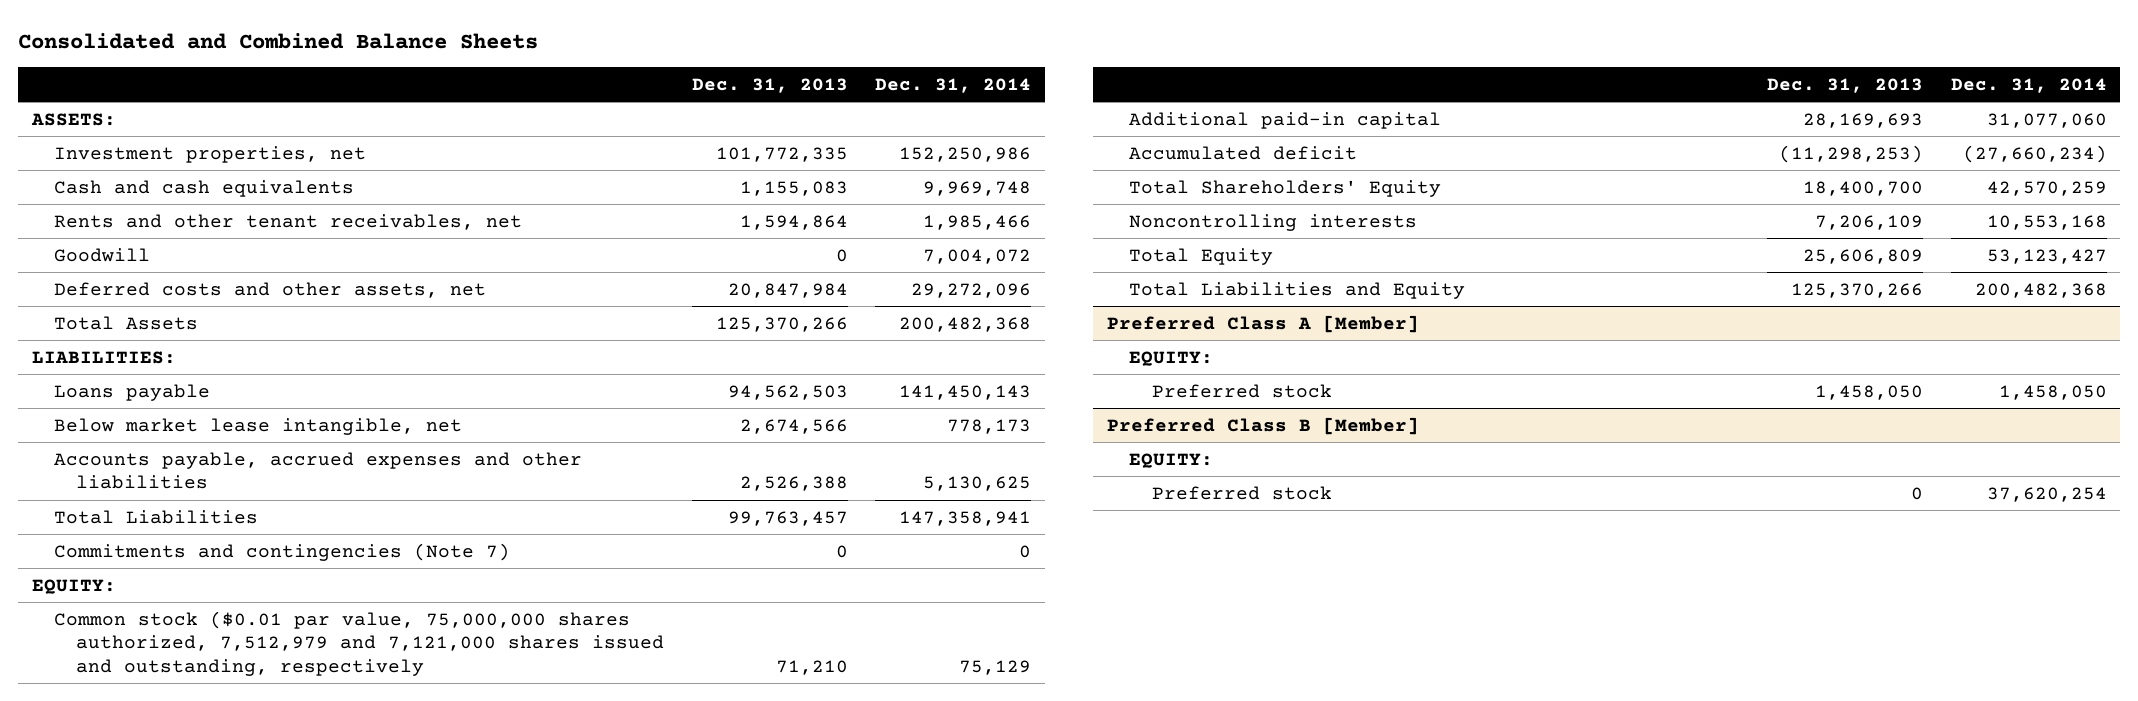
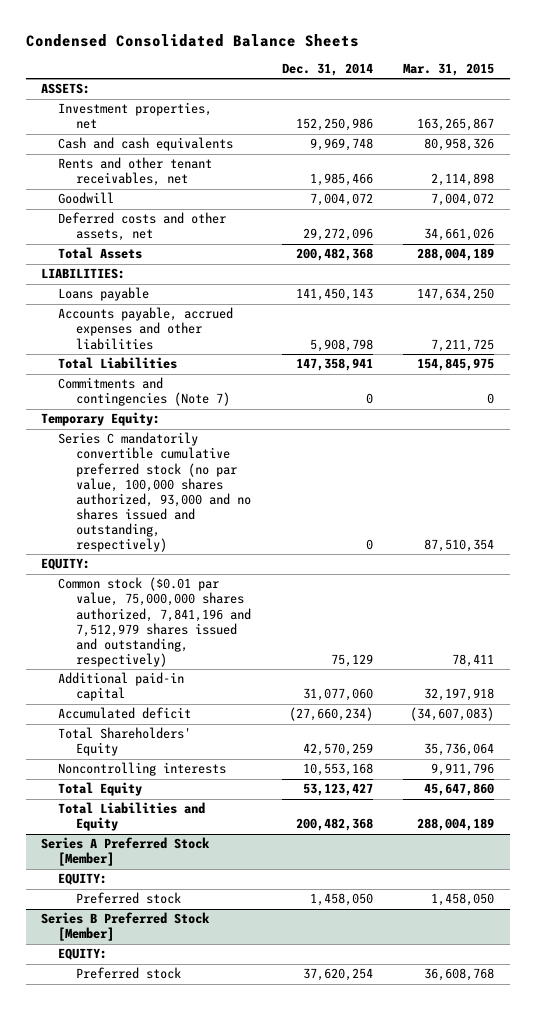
- Consolidated and Combined Balance Sheets
+ Condensed Consolidated Balance Sheets
- | Dec. 31, 2013 | Dec. 31, 2014
+ | Dec. 31, 2014 | Mar. 31, 2015
- Below market lease intangible, net | 2,674,566 | 778,173
- Accounts payable, accrued expenses and other liabilities | 2,526,388 | 5,130,625
+ Accounts payable, accrued expenses and other liabilities | 5,908,798 | 7,211,725
+ Temporary Equity:
+ Series C mandatorily convertible cumulative preferred stock (no par value, 100,000 shares authorized, 93,000 and no shares issued and outstanding, respectively) | 0 | 87,510,354
- Common stock ($0.01 par value, 75,000,000 shares authorized, 7,512,979 and 7,121,000 shares issued and outstanding, respectively | 71,210 | 75,129
+ Common stock ($0.01 par value, 75,000,000 shares authorized, 7,841,196 and 7,512,979 shares issued and outstanding, respectively) | 75,129 | 78,411
- Preferred Class A [Member]
+ Series A Preferred Stock [Member]
- Preferred Class B [Member]
+ Series B Preferred Stock [Member]

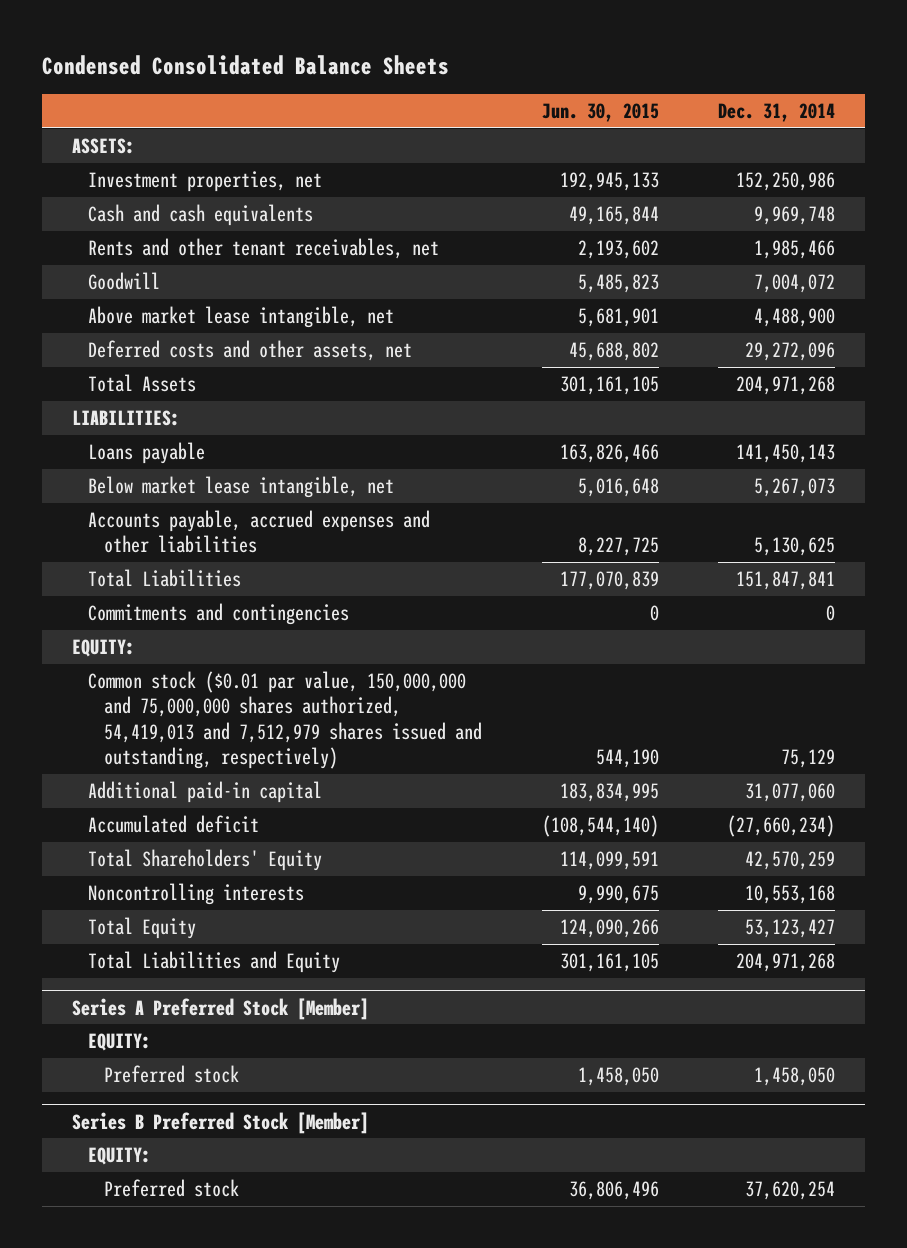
- | Dec. 31, 2014 | Mar. 31, 2015
+ | Jun. 30, 2015 | Dec. 31, 2014
+ Above market lease intangible, net | 5,681,901 | 4,488,900
- Total Assets | 200,482,368 | 288,004,189
+ Total Assets | 301,161,105 | 204,971,268
- Accounts payable, accrued expenses and other liabilities | 5,908,798 | 7,211,725
- Total Liabilities | 147,358,941 | 154,845,975
- Commitments and contingencies (Note 7) | 0 | 0
- Temporary Equity:
- Series C mandatorily convertible cumulative preferred stock (no par value, 100,000 shares authorized, 93,000 and no shares issued and outstanding, respectively) | 0 | 87,510,354
+ Below market lease intangible, net | 5,016,648 | 5,267,073
+ Accounts payable, accrued expenses and other liabilities | 8,227,725 | 5,130,625
+ Total Liabilities | 177,070,839 | 151,847,841
+ Commitments and contingencies | 0 | 0
- Common stock ($0.01 par value, 75,000,000 shares authorized, 7,841,196 and 7,512,979 shares issued and outstanding, respectively) | 75,129 | 78,411
+ Common stock ($0.01 par value, 150,000,000 and 75,000,000 shares authorized, 54,419,013 and 7,512,979 shares issued and outstanding, respectively) | 544,190 | 75,129
- Total Liabilities and Equity | 200,482,368 | 288,004,189
+ Total Liabilities and Equity | 301,161,105 | 204,971,268

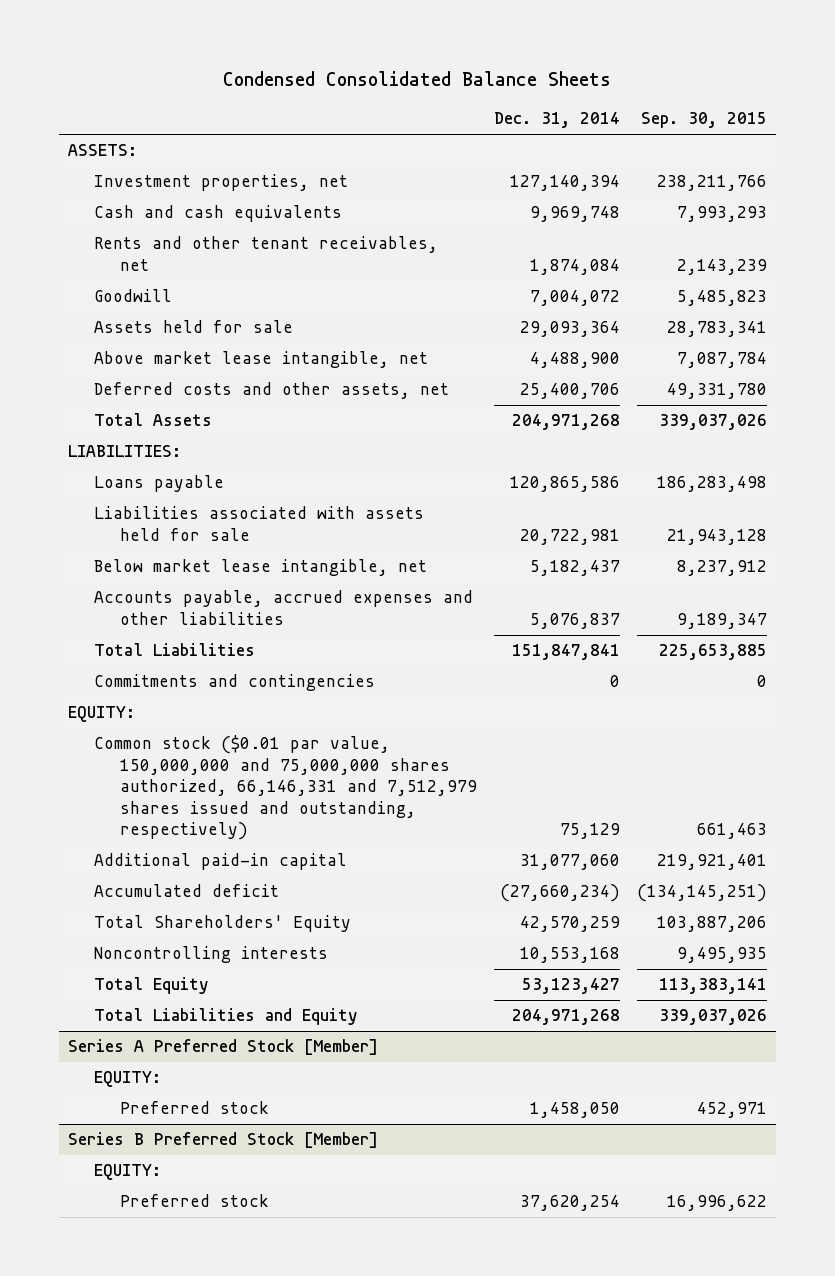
- | Jun. 30, 2015 | Dec. 31, 2014
+ | Dec. 31, 2014 | Sep. 30, 2015
- Investment properties, net | 192,945,133 | 152,250,986
+ Investment properties, net | 127,140,394 | 238,211,766
- Rents and other tenant receivables, net | 2,193,602 | 1,985,466
+ Rents and other tenant receivables, net | 1,874,084 | 2,143,239
+ Assets held for sale | 29,093,364 | 28,783,341
- Deferred costs and other assets, net | 45,688,802 | 29,272,096
+ Deferred costs and other assets, net | 25,400,706 | 49,331,780
- Loans payable | 163,826,466 | 141,450,143
- Below market lease intangible, net | 5,016,648 | 5,267,073
- Accounts payable, accrued expenses and other liabilities | 8,227,725 | 5,130,625
+ Loans payable | 120,865,586 | 186,283,498
+ Liabilities associated with assets held for sale | 20,722,981 | 21,943,128
+ Below market lease intangible, net | 5,182,437 | 8,237,912
+ Accounts payable, accrued expenses and other liabilities | 5,076,837 | 9,189,347
- Common stock ($0.01 par value, 150,000,000 and 75,000,000 shares authorized, 54,419,013 and 7,512,979 shares issued and outstanding, respectively) | 544,190 | 75,129
+ Common stock ($0.01 par value, 150,000,000 and 75,000,000 shares authorized, 66,146,331 and 7,512,979 shares issued and outstanding, respectively) | 75,129 | 661,463

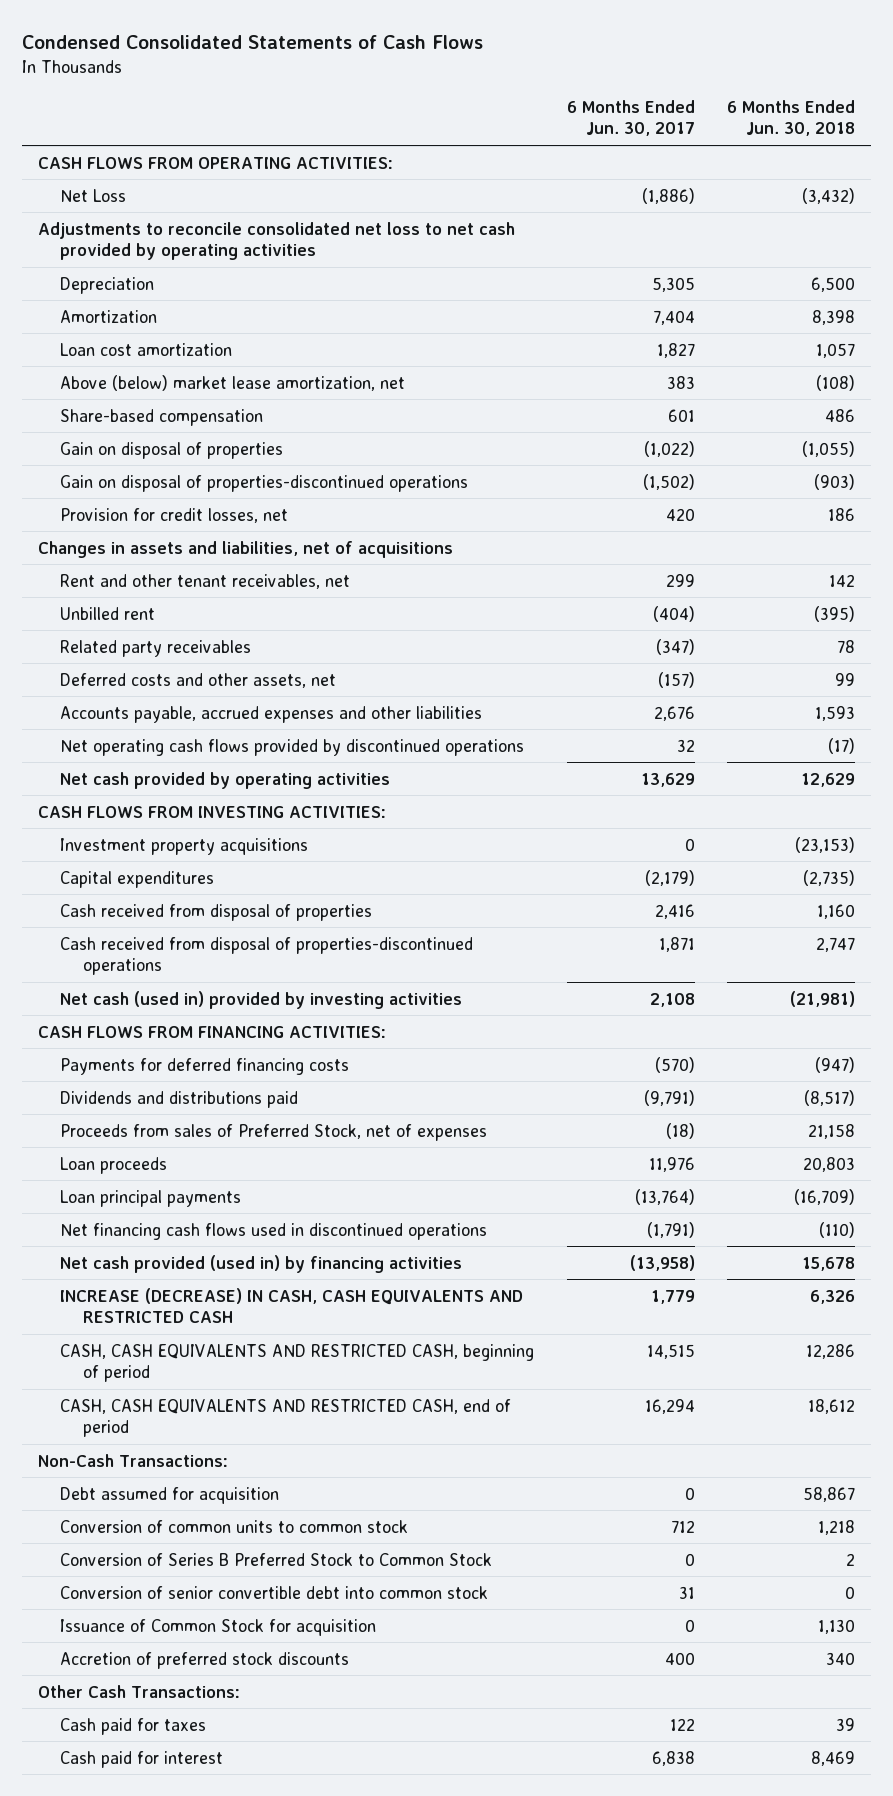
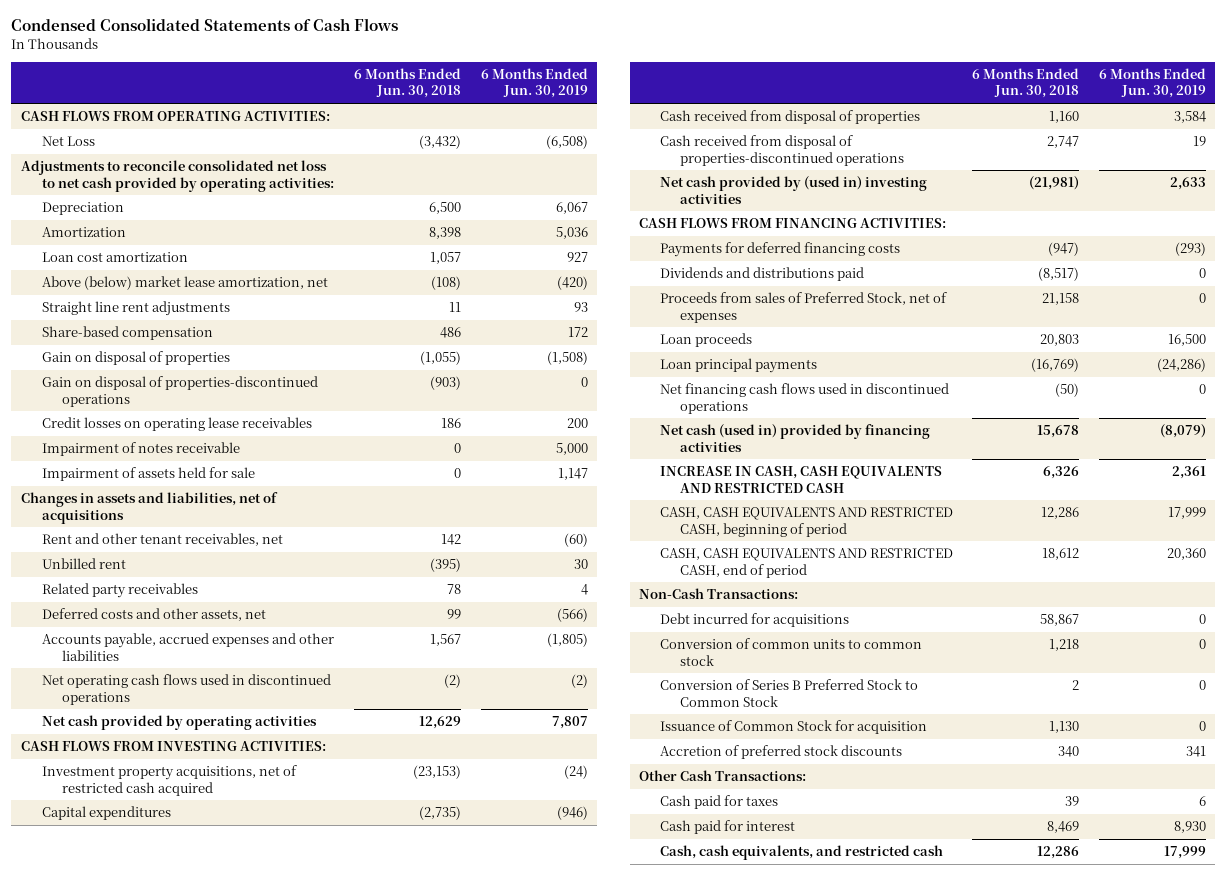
- | 6 Months Ended Jun. 30, 2017 | 6 Months Ended Jun. 30, 2018
+ | 6 Months Ended Jun. 30, 2018 | 6 Months Ended Jun. 30, 2019
- Adjustments to reconcile consolidated net loss to net cash provided by operating activities
+ Adjustments to reconcile consolidated net loss to net cash provided by operating activities:
+ Straight line rent adjustments | 11 | 93
- Provision for credit losses, net | 420 | 186
+ Credit losses on operating lease receivables | 186 | 200
+ Impairment of notes receivable | 0 | 5,000
+ Impairment of assets held for sale | 0 | 1,147
- Accounts payable, accrued expenses and other liabilities | 2,676 | 1,593
- Net operating cash flows provided by discontinued operations | 32 | (17)
+ Accounts payable, accrued expenses and other liabilities | 1,567 | (1,805)
+ Net operating cash flows used in discontinued operations | (2) | (2)
- Investment property acquisitions | 0 | (23,153)
+ Investment property acquisitions, net of restricted cash acquired | (23,153) | (24)
- Net cash (used in) provided by investing activities | 2,108 | (21,981)
+ Net cash provided by (used in) investing activities | (21,981) | 2,633
- Loan principal payments | (13,764) | (16,709)
- Net financing cash flows used in discontinued operations | (1,791) | (110)
- Net cash provided (used in) by financing activities | (13,958) | 15,678
- INCREASE (DECREASE) IN CASH, CASH EQUIVALENTS AND RESTRICTED CASH | 1,779 | 6,326
+ Loan principal payments | (16,769) | (24,286)
+ Net financing cash flows used in discontinued operations | (50) | 0
+ Net cash (used in) provided by financing activities | 15,678 | (8,079)
+ INCREASE IN CASH, CASH EQUIVALENTS AND RESTRICTED CASH | 6,326 | 2,361
- Debt assumed for acquisition | 0 | 58,867
+ Debt incurred for acquisitions | 58,867 | 0
- Conversion of senior convertible debt into common stock | 31 | 0
+ Cash, cash equivalents, and restricted cash | 12,286 | 17,999

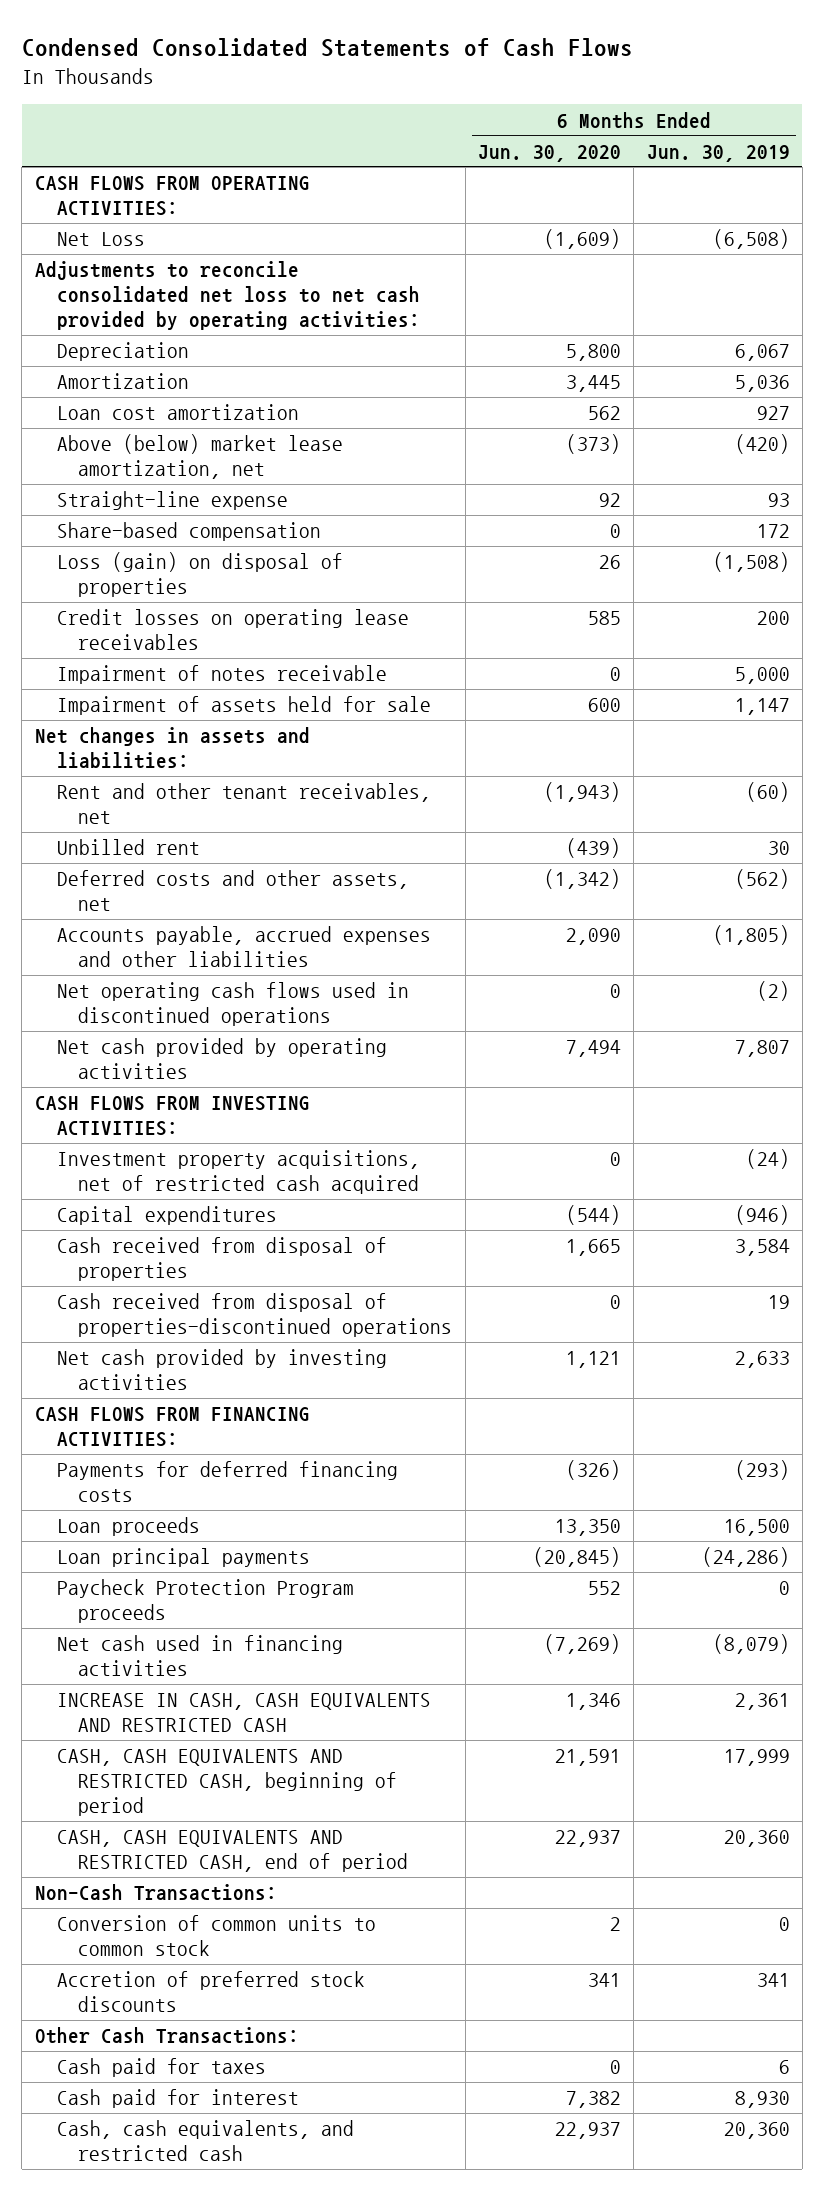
- | 6 Months Ended Jun. 30, 2018 | 6 Months Ended Jun. 30, 2019
+ | 6 Months Ended Jun. 30, 2020 | 6 Months Ended Jun. 30, 2019
- Straight line rent adjustments | 11 | 93
+ Straight-line expense | 92 | 93
- Gain on disposal of properties | (1,055) | (1,508)
- Gain on disposal of properties-discontinued operations | (903) | 0
+ Loss (gain) on disposal of properties | 26 | (1,508)
- Changes in assets and liabilities, net of acquisitions
+ Net changes in assets and liabilities:
- Related party receivables | 78 | 4
- Deferred costs and other assets, net | 99 | (566)
+ Deferred costs and other assets, net | (1,342) | (562)
- Net cash provided by (used in) investing activities | (21,981) | 2,633
+ Net cash provided by investing activities | 1,121 | 2,633
- Dividends and distributions paid | (8,517) | 0
- Proceeds from sales of Preferred Stock, net of expenses | 21,158 | 0
- Net financing cash flows used in discontinued operations | (50) | 0
- Net cash (used in) provided by financing activities | 15,678 | (8,079)
+ Paycheck Protection Program proceeds | 552 | 0
+ Net cash used in financing activities | (7,269) | (8,079)
- Debt incurred for acquisitions | 58,867 | 0
- Conversion of Series B Preferred Stock to Common Stock | 2 | 0
- Issuance of Common Stock for acquisition | 1,130 | 0
- Cash, cash equivalents, and restricted cash | 12,286 | 17,999
+ Cash, cash equivalents, and restricted cash | 22,937 | 20,360

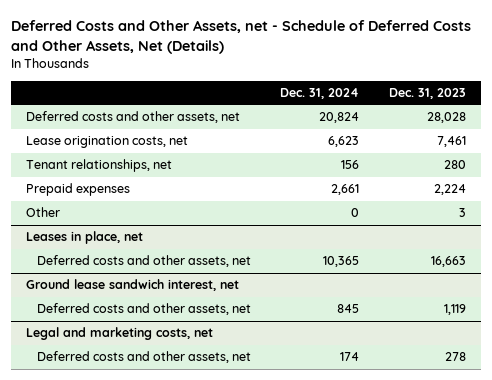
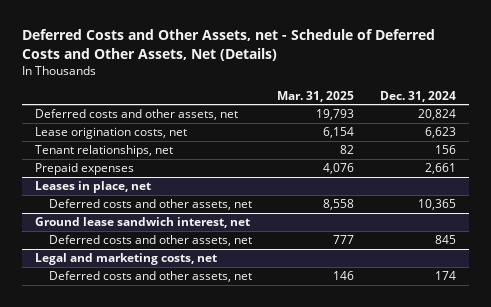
- | Dec. 31, 2024 | Dec. 31, 2023
+ | Mar. 31, 2025 | Dec. 31, 2024
- Other | 0 | 3

